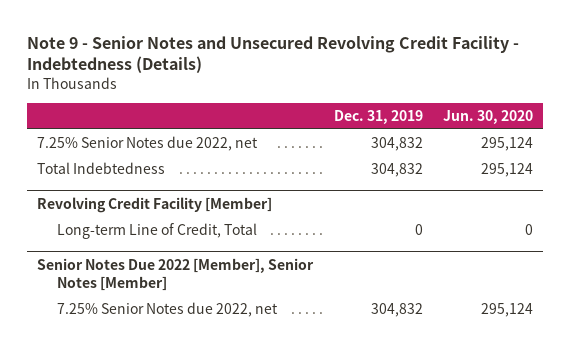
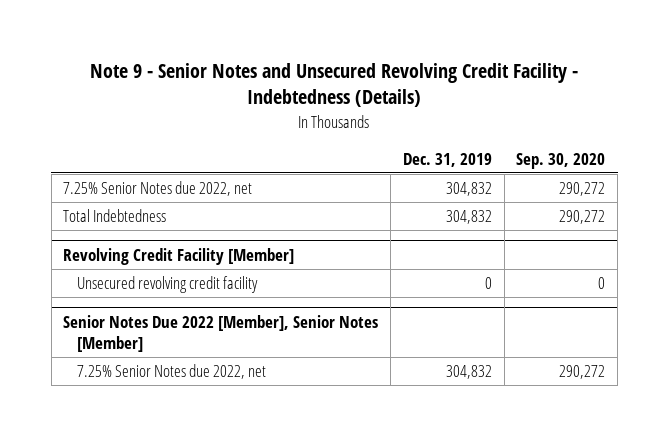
- | Dec. 31, 2019 | Jun. 30, 2020
+ | Dec. 31, 2019 | Sep. 30, 2020
@ Revolving Credit Facility [Member]
- Long-term Line of Credit, Total | 0 | 0
+ Unsecured revolving credit facility | 0 | 0

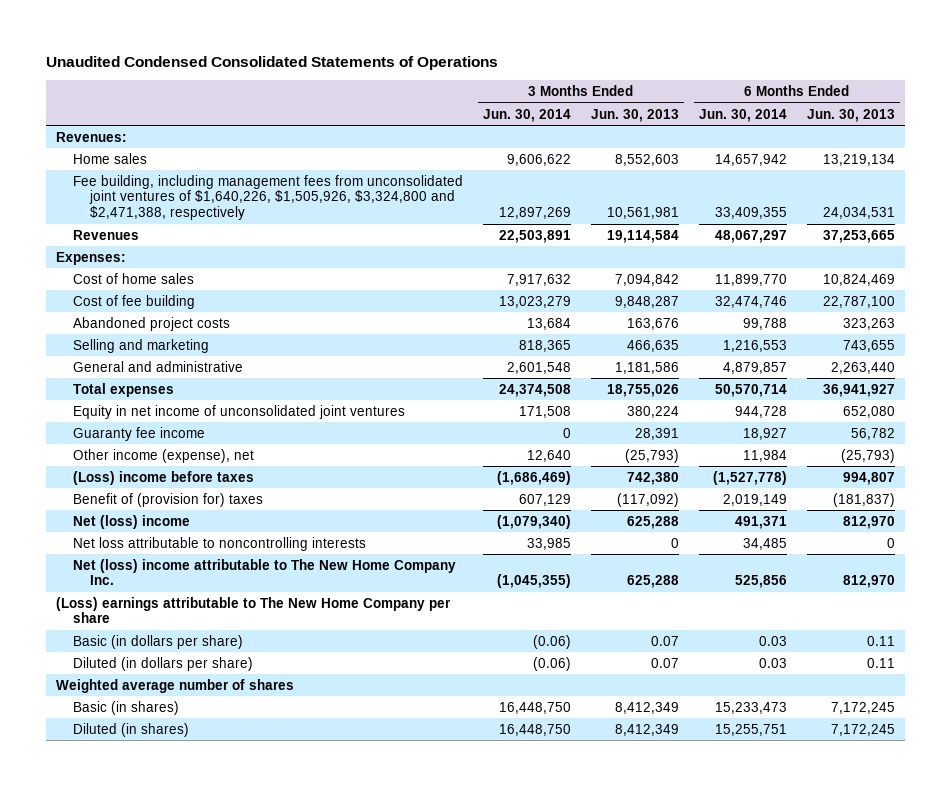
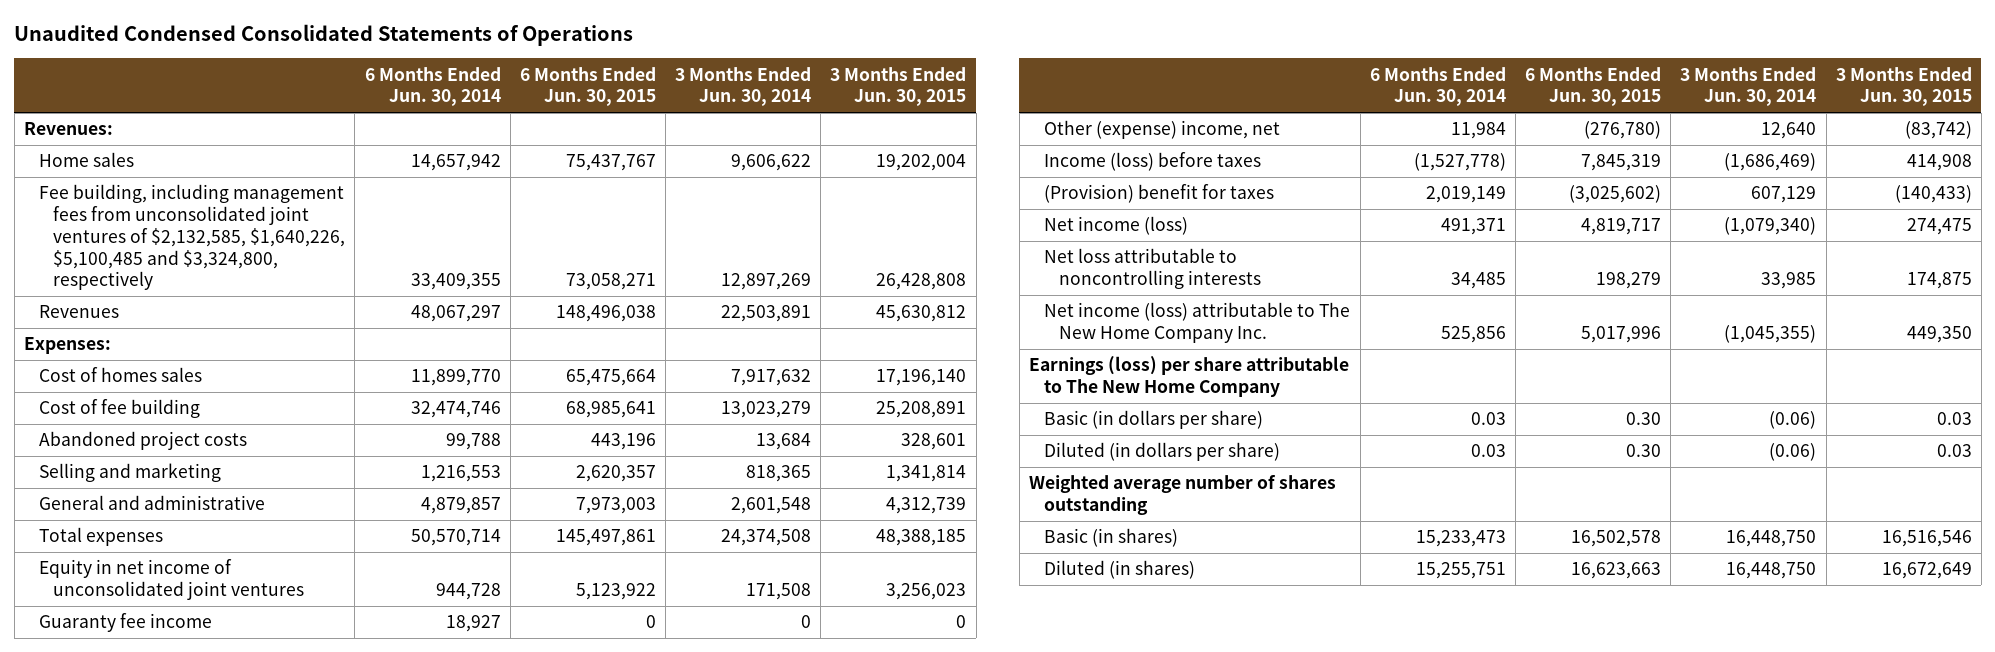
- | 3 Months Ended Jun. 30, 2014 | 3 Months Ended Jun. 30, 2013 | 6 Months Ended Jun. 30, 2014 | 6 Months Ended Jun. 30, 2013
+ | 6 Months Ended Jun. 30, 2014 | 6 Months Ended Jun. 30, 2015 | 3 Months Ended Jun. 30, 2014 | 3 Months Ended Jun. 30, 2015
- Fee building, including management fees from unconsolidated joint ventures of $1,640,226, $1,505,926, $3,324,800 and $2,471,388, respectively | 12,897,269 | 10,561,981 | 33,409,355 | 24,034,531
+ Fee building, including management fees from unconsolidated joint ventures of $2,132,585, $1,640,226, $5,100,485 and $3,324,800, respectively | 33,409,355 | 73,058,271 | 12,897,269 | 26,428,808
- Cost of home sales | 7,917,632 | 7,094,842 | 11,899,770 | 10,824,469
+ Cost of homes sales | 11,899,770 | 65,475,664 | 7,917,632 | 17,196,140
- Other income (expense), net | 12,640 | (25,793) | 11,984 | (25,793)
- (Loss) income before taxes | (1,686,469) | 742,380 | (1,527,778) | 994,807
- Benefit of (provision for) taxes | 607,129 | (117,092) | 2,019,149 | (181,837)
- Net (loss) income | (1,079,340) | 625,288 | 491,371 | 812,970
+ Other (expense) income, net | 11,984 | (276,780) | 12,640 | (83,742)
+ Income (loss) before taxes | (1,527,778) | 7,845,319 | (1,686,469) | 414,908
+ (Provision) benefit for taxes | 2,019,149 | (3,025,602) | 607,129 | (140,433)
+ Net income (loss) | 491,371 | 4,819,717 | (1,079,340) | 274,475
- Net (loss) income attributable to The New Home Company Inc. | (1,045,355) | 625,288 | 525,856 | 812,970
- (Loss) earnings attributable to The New Home Company per share
+ Net income (loss) attributable to The New Home Company Inc. | 525,856 | 5,017,996 | (1,045,355) | 449,350
+ Earnings (loss) per share attributable to The New Home Company
- Weighted average number of shares
+ Weighted average number of shares outstanding

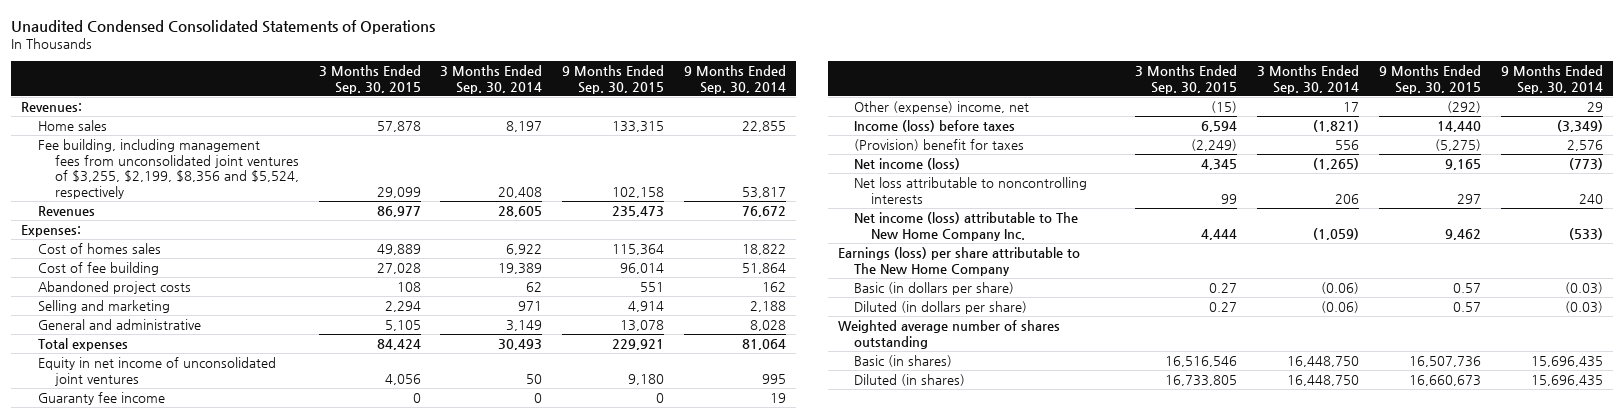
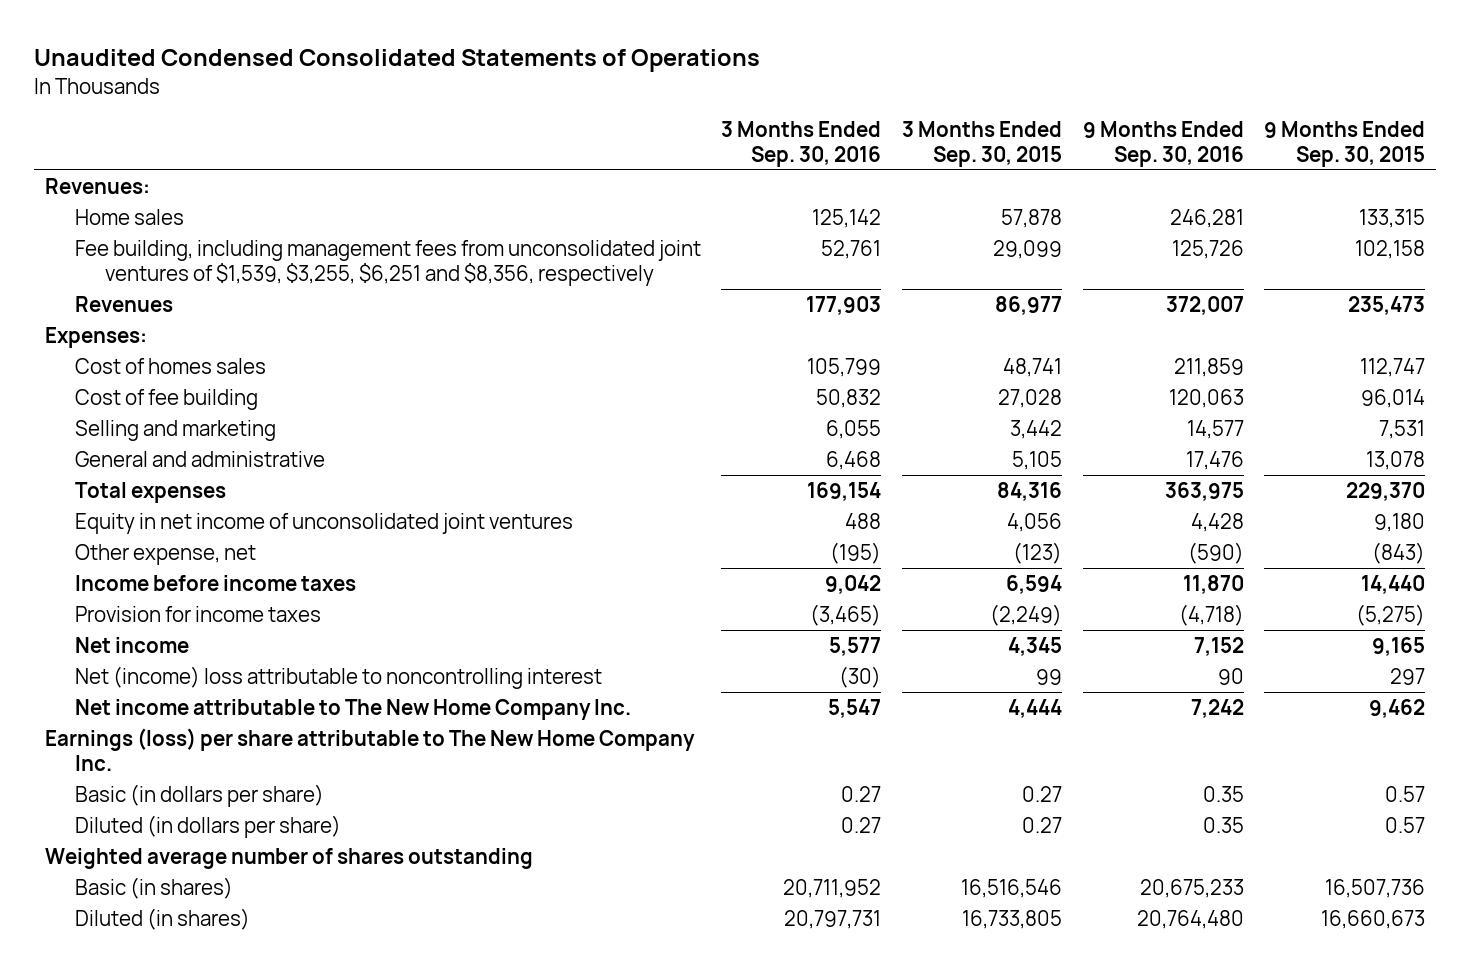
- | 3 Months Ended Sep. 30, 2015 | 3 Months Ended Sep. 30, 2014 | 9 Months Ended Sep. 30, 2015 | 9 Months Ended Sep. 30, 2014
+ | 3 Months Ended Sep. 30, 2016 | 3 Months Ended Sep. 30, 2015 | 9 Months Ended Sep. 30, 2016 | 9 Months Ended Sep. 30, 2015
- Fee building, including management fees from unconsolidated joint ventures of $3,255, $2,199, $8,356 and $5,524, respectively | 29,099 | 20,408 | 102,158 | 53,817
+ Fee building, including management fees from unconsolidated joint ventures of $1,539, $3,255, $6,251 and $8,356, respectively | 52,761 | 29,099 | 125,726 | 102,158
- Cost of homes sales | 49,889 | 6,922 | 115,364 | 18,822
+ Cost of homes sales | 105,799 | 48,741 | 211,859 | 112,747
- Abandoned project costs | 108 | 62 | 551 | 162
- Selling and marketing | 2,294 | 971 | 4,914 | 2,188
+ Selling and marketing | 6,055 | 3,442 | 14,577 | 7,531
- Total expenses | 84,424 | 30,493 | 229,921 | 81,064
+ Total expenses | 169,154 | 84,316 | 363,975 | 229,370
- Guaranty fee income | 0 | 0 | 0 | 19
- Other (expense) income, net | (15) | 17 | (292) | 29
- Income (loss) before taxes | 6,594 | (1,821) | 14,440 | (3,349)
- (Provision) benefit for taxes | (2,249) | 556 | (5,275) | 2,576
- Net income (loss) | 4,345 | (1,265) | 9,165 | (773)
- Net loss attributable to noncontrolling interests | 99 | 206 | 297 | 240
- Net income (loss) attributable to The New Home Company Inc. | 4,444 | (1,059) | 9,462 | (533)
- Earnings (loss) per share attributable to The New Home Company
+ Other expense, net | (195) | (123) | (590) | (843)
+ Income before income taxes | 9,042 | 6,594 | 11,870 | 14,440
+ Provision for income taxes | (3,465) | (2,249) | (4,718) | (5,275)
+ Net income | 5,577 | 4,345 | 7,152 | 9,165
+ Net (income) loss attributable to noncontrolling interest | (30) | 99 | 90 | 297
+ Net income attributable to The New Home Company Inc. | 5,547 | 4,444 | 7,242 | 9,462
+ Earnings (loss) per share attributable to The New Home Company Inc.

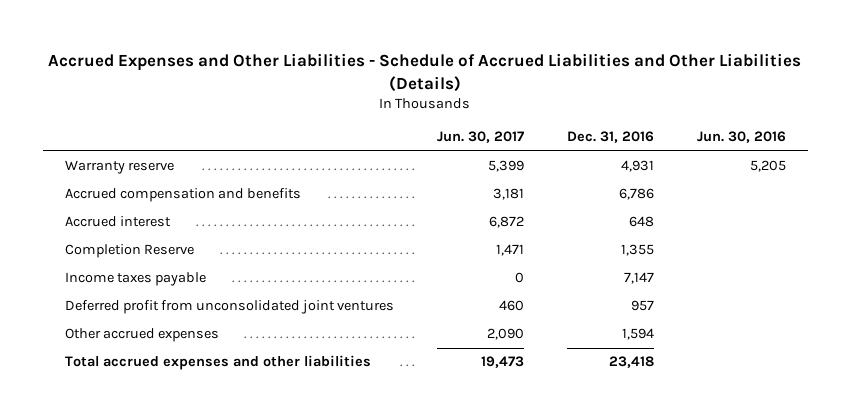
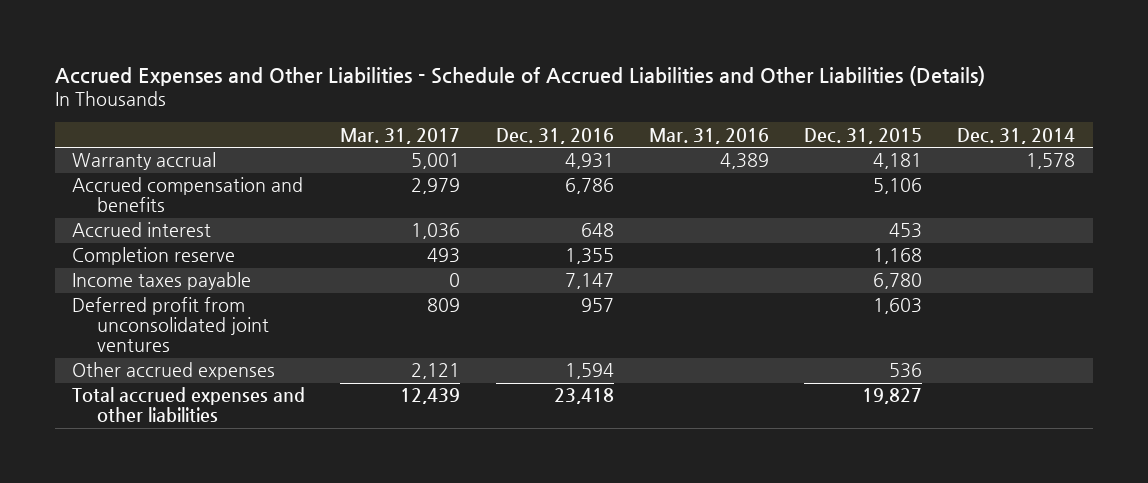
- | Jun. 30, 2017 | Dec. 31, 2016 | Jun. 30, 2016
+ | Mar. 31, 2017 | Dec. 31, 2016 | Mar. 31, 2016 | Dec. 31, 2015 | Dec. 31, 2014
- Warranty reserve | 5,399 | 4,931 | 5,205
+ Warranty accrual | 5,001 | 4,931 | 4,389 | 4,181 | 1,578
- Completion Reserve | 1,471 | 1,355 |
+ Completion reserve | 493 | 1,355 | | 1,168 |

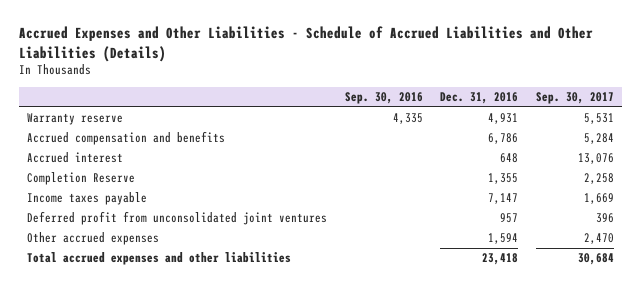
- | Mar. 31, 2017 | Dec. 31, 2016 | Mar. 31, 2016 | Dec. 31, 2015 | Dec. 31, 2014
+ | Sep. 30, 2016 | Dec. 31, 2016 | Sep. 30, 2017
- Warranty accrual | 5,001 | 4,931 | 4,389 | 4,181 | 1,578
+ Warranty reserve | 4,335 | 4,931 | 5,531
- Completion reserve | 493 | 1,355 | | 1,168 |
+ Completion Reserve | | 1,355 | 2,258

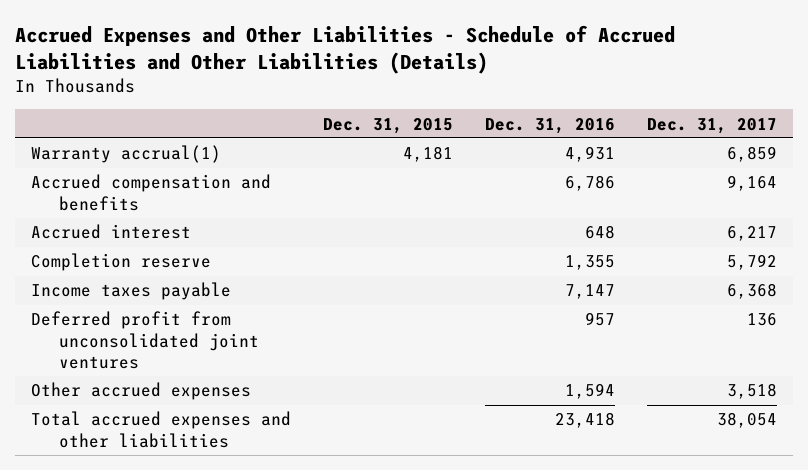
- | Sep. 30, 2016 | Dec. 31, 2016 | Sep. 30, 2017
+ | Dec. 31, 2015 | Dec. 31, 2016 | Dec. 31, 2017
- Warranty reserve | 4,335 | 4,931 | 5,531
+ Warranty accrual(1) | 4,181 | 4,931 | 6,859
- Completion Reserve | | 1,355 | 2,258
+ Completion reserve | | 1,355 | 5,792

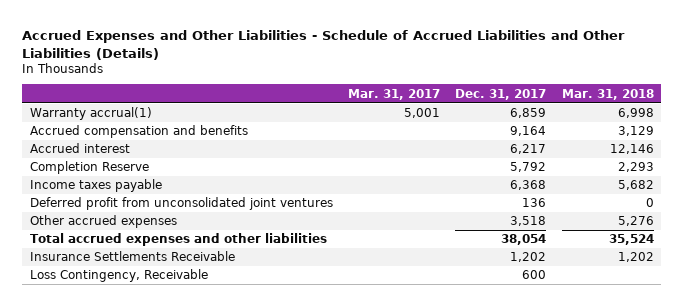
- | Dec. 31, 2015 | Dec. 31, 2016 | Dec. 31, 2017
+ | Mar. 31, 2017 | Dec. 31, 2017 | Mar. 31, 2018
- Completion reserve | | 1,355 | 5,792
+ Completion Reserve | | 5,792 | 2,293
+ Insurance Settlements Receivable | | 1,202 | 1,202
+ Loss Contingency, Receivable | | 600 |

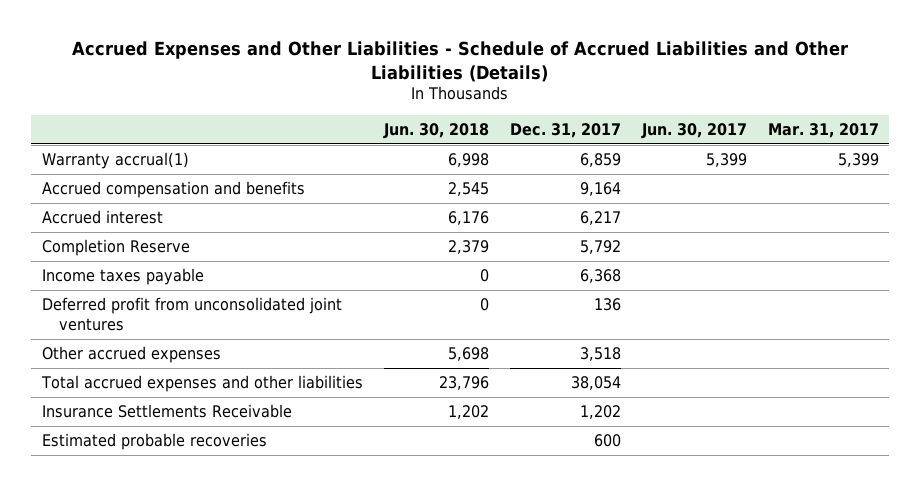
- | Mar. 31, 2017 | Dec. 31, 2017 | Mar. 31, 2018
+ | Jun. 30, 2018 | Dec. 31, 2017 | Jun. 30, 2017 | Mar. 31, 2017
- Warranty accrual(1) | 5,001 | 6,859 | 6,998
+ Warranty accrual(1) | 6,998 | 6,859 | 5,399 | 5,399
- Loss Contingency, Receivable | | 600 |
+ Estimated probable recoveries | | 600 | |

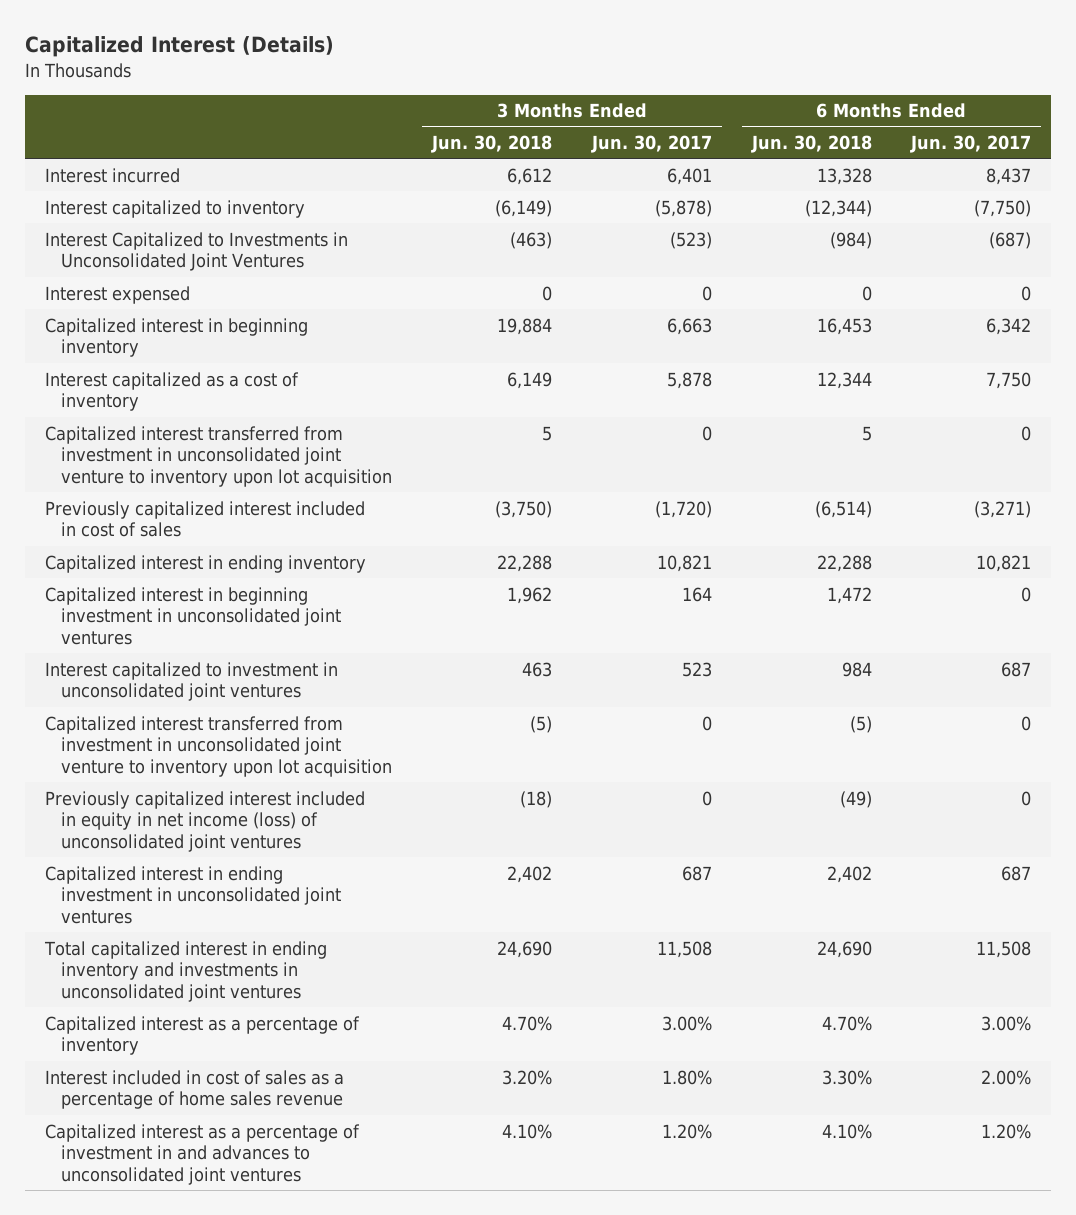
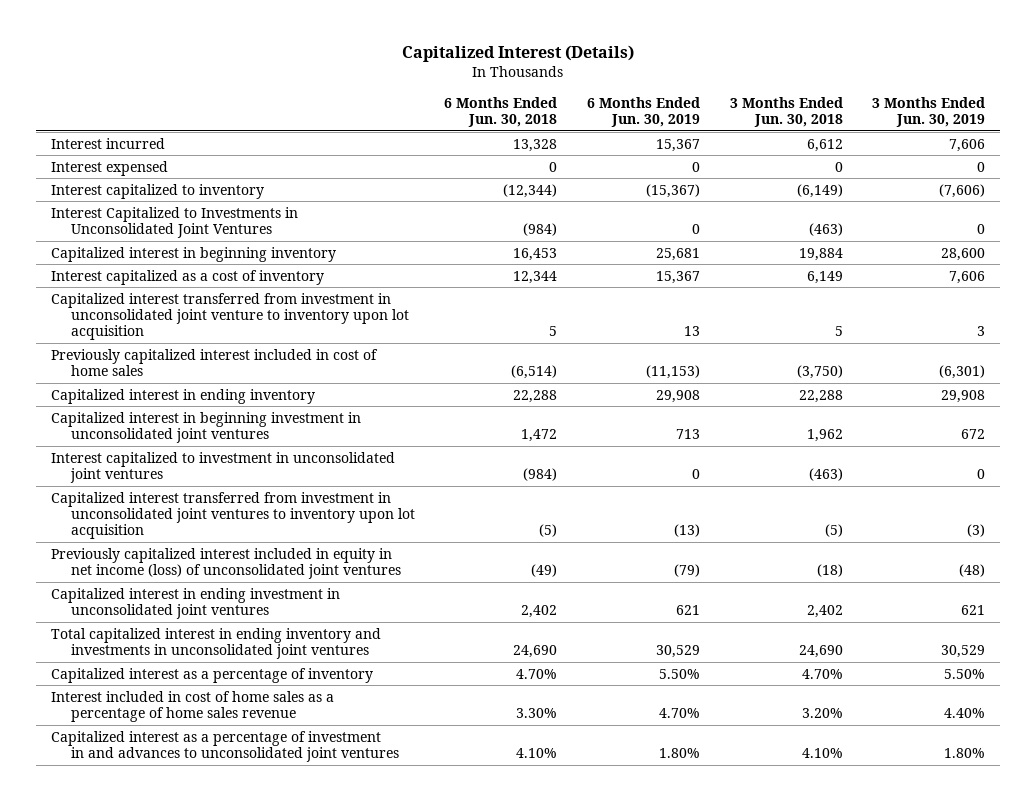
- | 3 Months Ended Jun. 30, 2018 | 3 Months Ended Jun. 30, 2017 | 6 Months Ended Jun. 30, 2018 | 6 Months Ended Jun. 30, 2017
+ | 6 Months Ended Jun. 30, 2018 | 6 Months Ended Jun. 30, 2019 | 3 Months Ended Jun. 30, 2018 | 3 Months Ended Jun. 30, 2019
moved up: Interest expensed | 0 | 0 | 0 | 0
- Previously capitalized interest included in cost of sales | (3,750) | (1,720) | (6,514) | (3,271)
+ Previously capitalized interest included in cost of home sales | (6,514) | (11,153) | (3,750) | (6,301)
- Interest capitalized to investment in unconsolidated joint ventures | 463 | 523 | 984 | 687
- Capitalized interest transferred from investment in unconsolidated joint venture to inventory upon lot acquisition | (5) | 0 | (5) | 0
+ Interest capitalized to investment in unconsolidated joint ventures | (984) | 0 | (463) | 0
+ Capitalized interest transferred from investment in unconsolidated joint ventures to inventory upon lot acquisition | (5) | (13) | (5) | (3)
- Interest included in cost of sales as a percentage of home sales revenue | 3.20% | 1.80% | 3.30% | 2.00%
+ Interest included in cost of home sales as a percentage of home sales revenue | 3.30% | 4.70% | 3.20% | 4.40%

